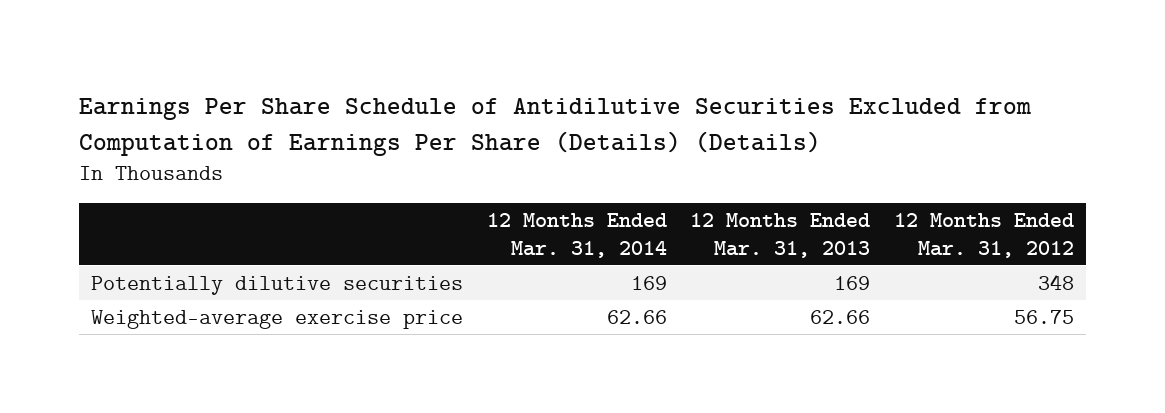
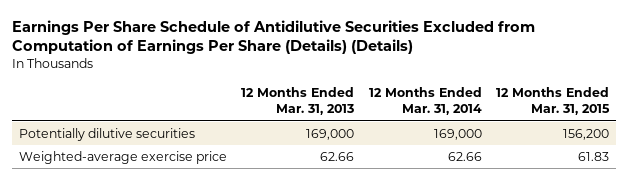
- | 12 Months Ended Mar. 31, 2014 | 12 Months Ended Mar. 31, 2013 | 12 Months Ended Mar. 31, 2012
+ | 12 Months Ended Mar. 31, 2013 | 12 Months Ended Mar. 31, 2014 | 12 Months Ended Mar. 31, 2015
- Potentially dilutive securities | 169 | 169 | 348
+ Potentially dilutive securities | 169,000 | 169,000 | 156,200

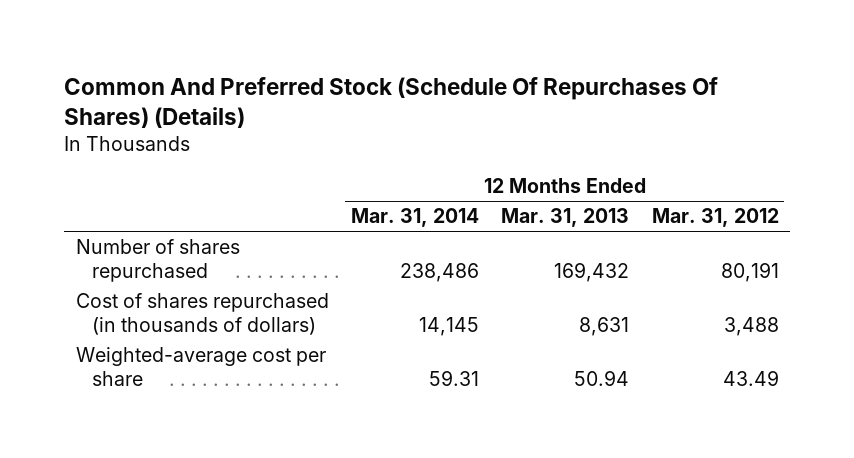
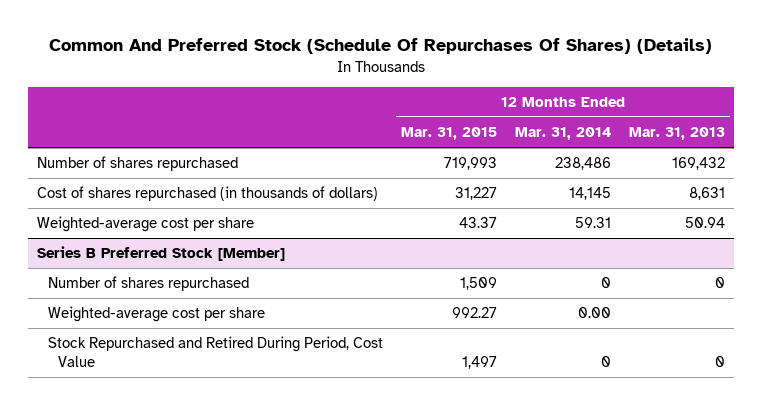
- | 12 Months Ended Mar. 31, 2014 | 12 Months Ended Mar. 31, 2013 | 12 Months Ended Mar. 31, 2012
+ | 12 Months Ended Mar. 31, 2015 | 12 Months Ended Mar. 31, 2014 | 12 Months Ended Mar. 31, 2013
+ Series B Preferred Stock [Member]
+ Number of shares repurchased | 1,509 | 0 | 0
+ Weighted-average cost per share | 992.27 | 0.00 |
+ Stock Repurchased and Retired During Period, Cost Value | 1,497 | 0 | 0

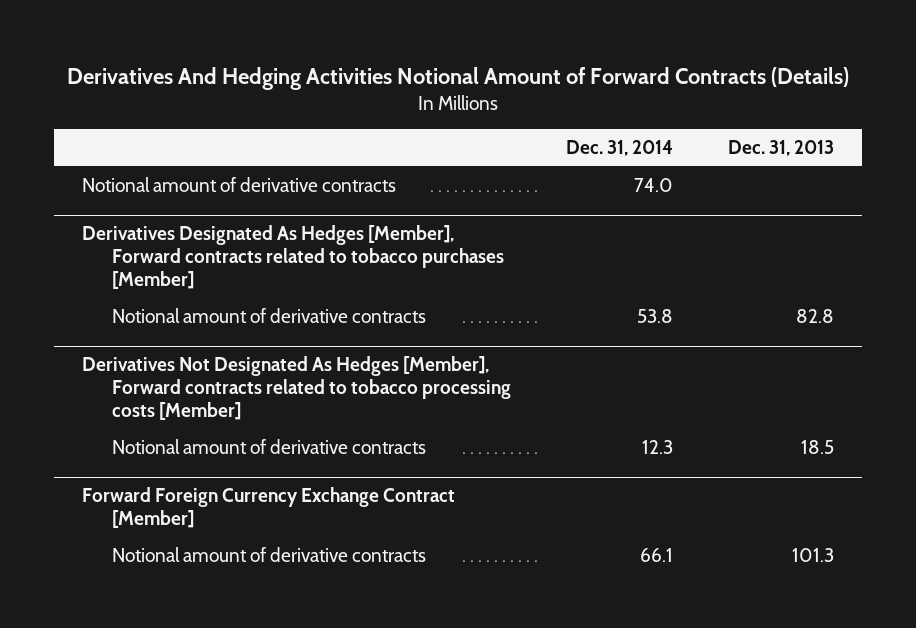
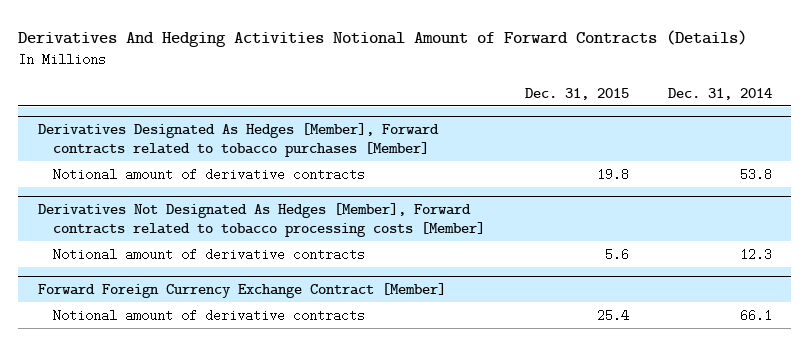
- | Dec. 31, 2014 | Dec. 31, 2013
+ | Dec. 31, 2015 | Dec. 31, 2014
- Notional amount of derivative contracts | 74.0 |

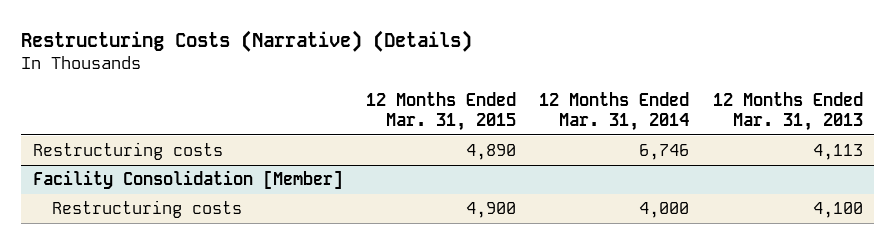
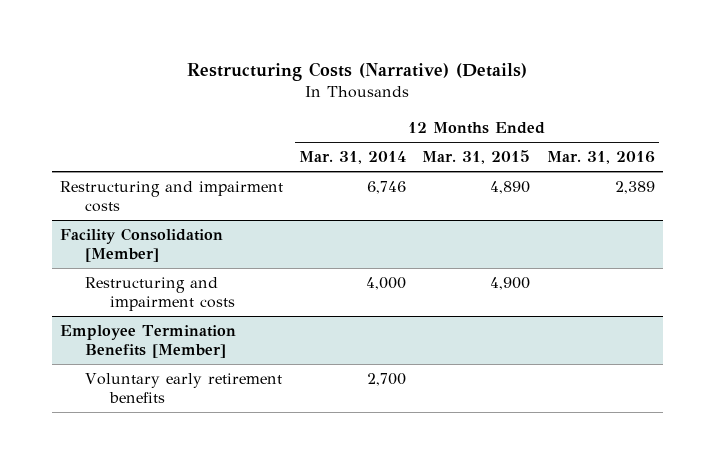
- | 12 Months Ended Mar. 31, 2015 | 12 Months Ended Mar. 31, 2014 | 12 Months Ended Mar. 31, 2013
+ | 12 Months Ended Mar. 31, 2014 | 12 Months Ended Mar. 31, 2015 | 12 Months Ended Mar. 31, 2016
- Restructuring costs | 4,890 | 6,746 | 4,113
+ Restructuring and impairment costs | 6,746 | 4,890 | 2,389
@ Facility Consolidation [Member]
- Restructuring costs | 4,900 | 4,000 | 4,100
+ Restructuring and impairment costs | 4,000 | 4,900 |
+ Employee Termination Benefits [Member]
+ Voluntary early retirement benefits | 2,700 | |

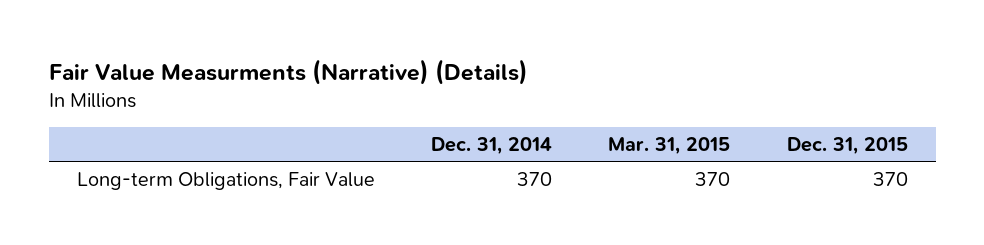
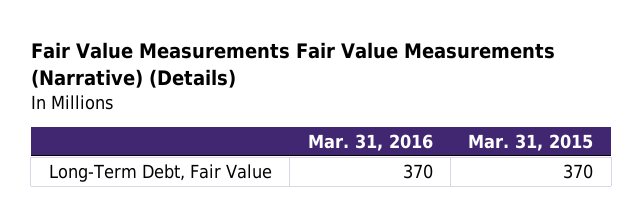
- Fair Value Measurments (Narrative) (Details)
+ Fair Value Measurements Fair Value Measurements (Narrative) (Details)
- | Dec. 31, 2014 | Mar. 31, 2015 | Dec. 31, 2015
+ | Mar. 31, 2016 | Mar. 31, 2015
- Long-term Obligations, Fair Value | 370 | 370 | 370
+ Long-Term Debt, Fair Value | 370 | 370

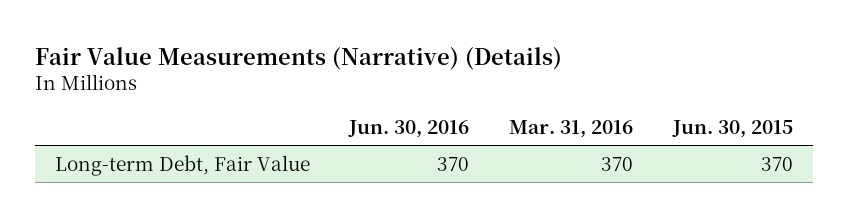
- Fair Value Measurements Fair Value Measurements (Narrative) (Details)
+ Fair Value Measurements (Narrative) (Details)
- | Mar. 31, 2016 | Mar. 31, 2015
+ | Jun. 30, 2016 | Mar. 31, 2016 | Jun. 30, 2015
- Long-Term Debt, Fair Value | 370 | 370
+ Long-term Debt, Fair Value | 370 | 370 | 370

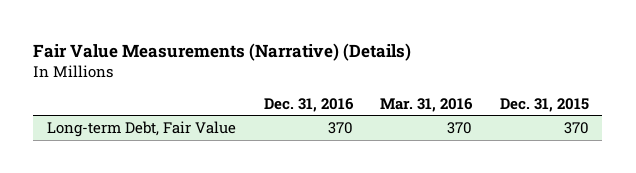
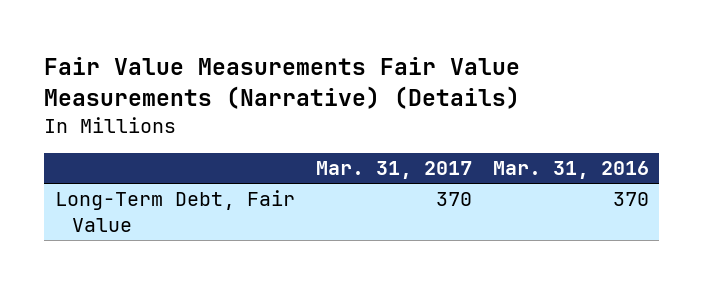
- Fair Value Measurements (Narrative) (Details)
+ Fair Value Measurements Fair Value Measurements (Narrative) (Details)
- | Dec. 31, 2016 | Mar. 31, 2016 | Dec. 31, 2015
+ | Mar. 31, 2017 | Mar. 31, 2016
- Long-term Debt, Fair Value | 370 | 370 | 370
+ Long-Term Debt, Fair Value | 370 | 370

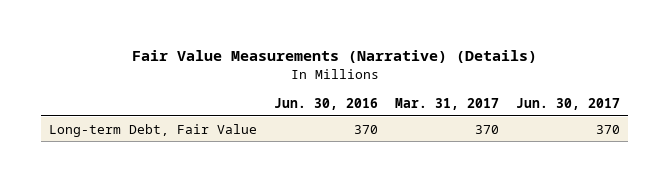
- Fair Value Measurements Fair Value Measurements (Narrative) (Details)
+ Fair Value Measurements (Narrative) (Details)
- | Mar. 31, 2017 | Mar. 31, 2016
+ | Jun. 30, 2016 | Mar. 31, 2017 | Jun. 30, 2017
- Long-Term Debt, Fair Value | 370 | 370
+ Long-term Debt, Fair Value | 370 | 370 | 370

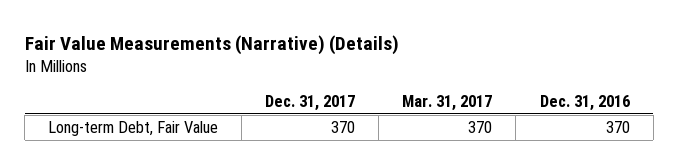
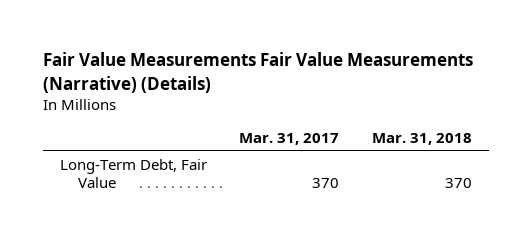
- Fair Value Measurements (Narrative) (Details)
+ Fair Value Measurements Fair Value Measurements (Narrative) (Details)
- | Dec. 31, 2017 | Mar. 31, 2017 | Dec. 31, 2016
+ | Mar. 31, 2017 | Mar. 31, 2018
- Long-term Debt, Fair Value | 370 | 370 | 370
+ Long-Term Debt, Fair Value | 370 | 370

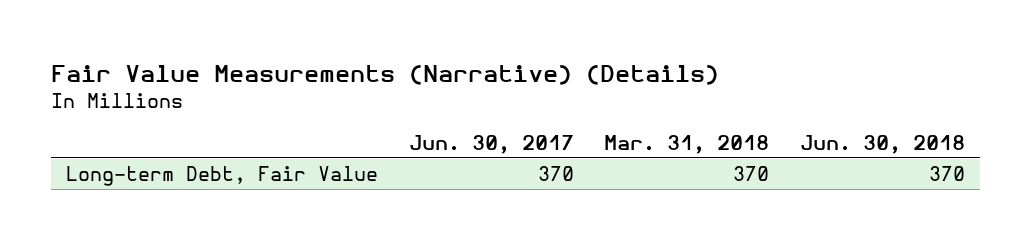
- Fair Value Measurements Fair Value Measurements (Narrative) (Details)
+ Fair Value Measurements (Narrative) (Details)
- | Mar. 31, 2017 | Mar. 31, 2018
+ | Jun. 30, 2017 | Mar. 31, 2018 | Jun. 30, 2018
- Long-Term Debt, Fair Value | 370 | 370
+ Long-term Debt, Fair Value | 370 | 370 | 370

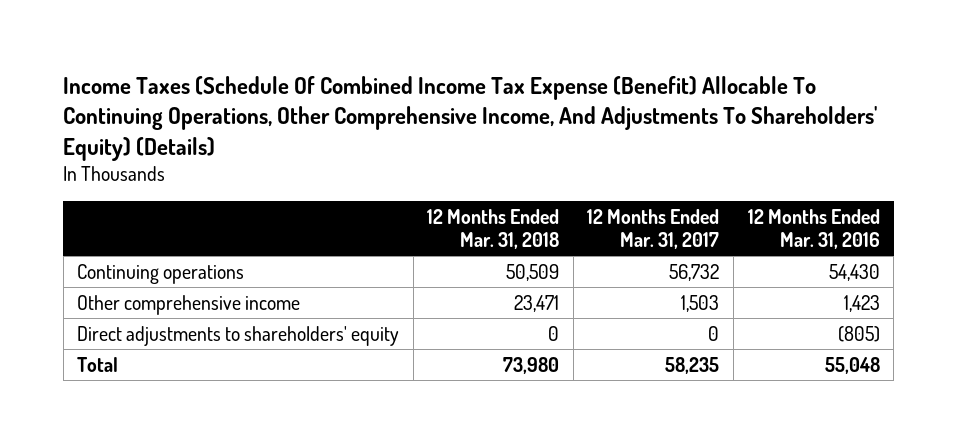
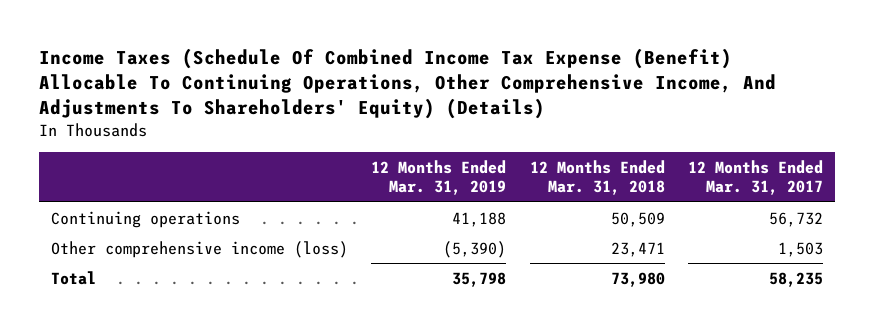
- | 12 Months Ended Mar. 31, 2018 | 12 Months Ended Mar. 31, 2017 | 12 Months Ended Mar. 31, 2016
+ | 12 Months Ended Mar. 31, 2019 | 12 Months Ended Mar. 31, 2018 | 12 Months Ended Mar. 31, 2017
- Other comprehensive income | 23,471 | 1,503 | 1,423
- Direct adjustments to shareholders' equity | 0 | 0 | (805)
+ Other comprehensive income (loss) | (5,390) | 23,471 | 1,503

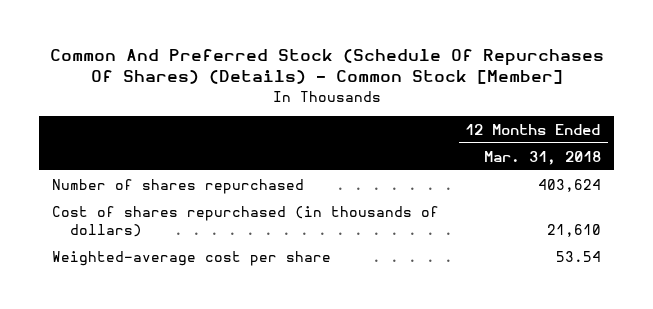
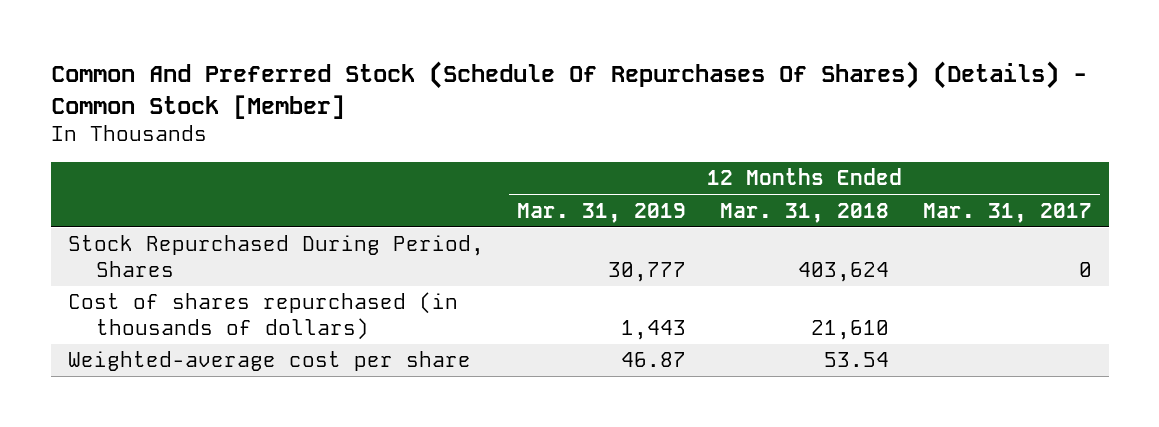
- | 12 Months Ended Mar. 31, 2018
+ | 12 Months Ended Mar. 31, 2019 | 12 Months Ended Mar. 31, 2018 | 12 Months Ended Mar. 31, 2017
- Number of shares repurchased | 403,624
+ Stock Repurchased During Period, Shares | 30,777 | 403,624 | 0

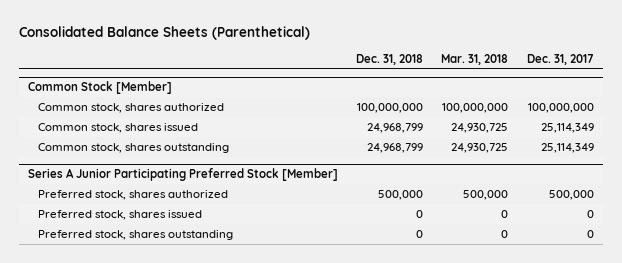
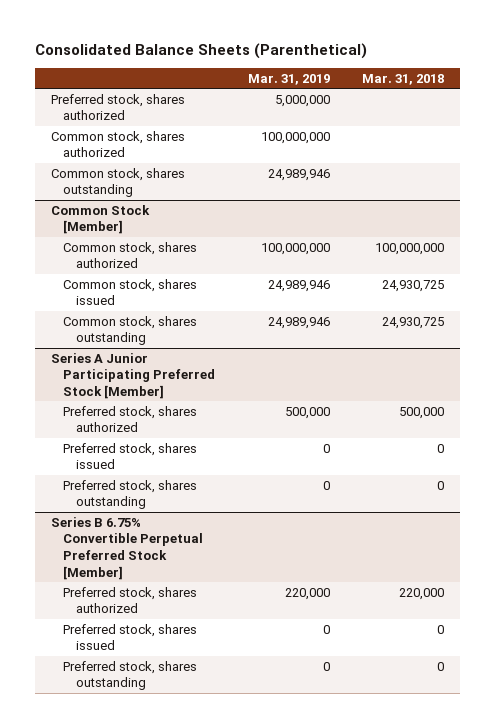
- | Dec. 31, 2018 | Mar. 31, 2018 | Dec. 31, 2017
+ | Mar. 31, 2019 | Mar. 31, 2018
+ Preferred stock, shares authorized | 5,000,000 |
+ Common stock, shares authorized | 100,000,000 |
+ Common stock, shares outstanding | 24,989,946 |
+ Series B 6.75% Convertible Perpetual Preferred Stock [Member]
+ Preferred stock, shares authorized | 220,000 | 220,000
+ Preferred stock, shares issued | 0 | 0
+ Preferred stock, shares outstanding | 0 | 0

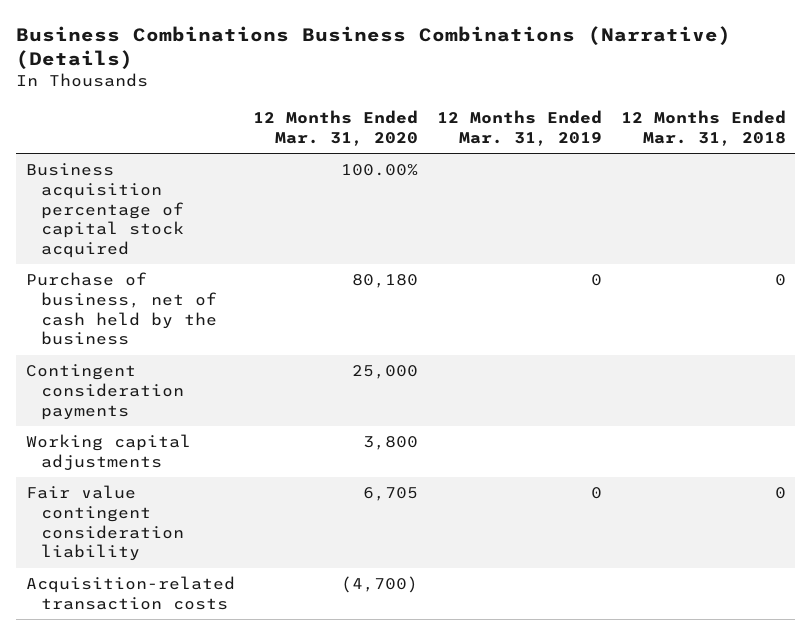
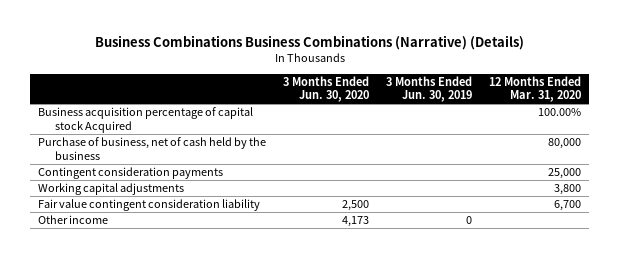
- | 12 Months Ended Mar. 31, 2020 | 12 Months Ended Mar. 31, 2019 | 12 Months Ended Mar. 31, 2018
+ | 3 Months Ended Jun. 30, 2020 | 3 Months Ended Jun. 30, 2019 | 12 Months Ended Mar. 31, 2020
- Business acquisition percentage of capital stock acquired | 100.00% | |
- Purchase of business, net of cash held by the business | 80,180 | 0 | 0
+ Business acquisition percentage of capital stock Acquired | | | 100.00%
+ Purchase of business, net of cash held by the business | | | 80,000
- Fair value contingent consideration liability | 6,705 | 0 | 0
- Acquisition-related transaction costs | (4,700) | |
+ Fair value contingent consideration liability | 2,500 | | 6,700
+ Other income | 4,173 | 0 |

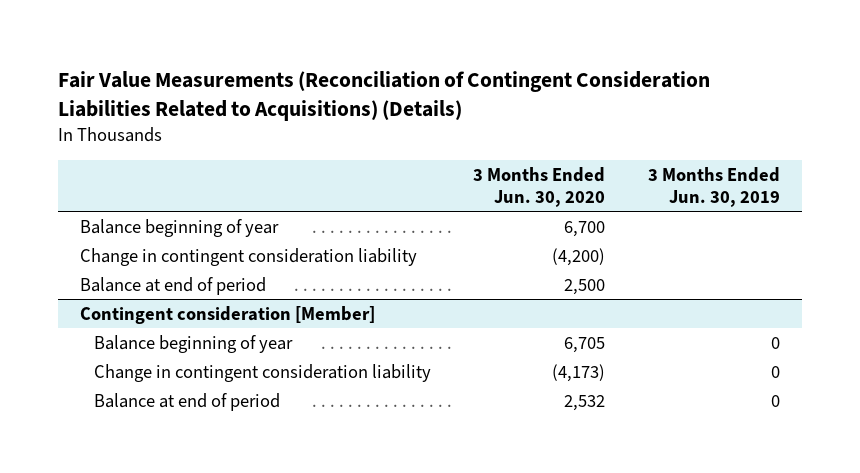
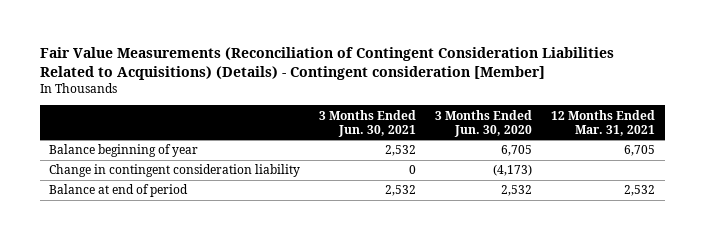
- Fair Value Measurements (Reconciliation of Contingent Consideration Liabilities Related to Acquisitions) (Details)
+ Fair Value Measurements (Reconciliation of Contingent Consideration Liabilities Related to Acquisitions) (Details) - Contingent consideration [Member]
- | 3 Months Ended Jun. 30, 2020 | 3 Months Ended Jun. 30, 2019
+ | 3 Months Ended Jun. 30, 2021 | 3 Months Ended Jun. 30, 2020 | 12 Months Ended Mar. 31, 2021
- Balance beginning of year | 6,700 |
- Change in contingent consideration liability | (4,200) |
- Balance at end of period | 2,500 |
- Contingent consideration [Member]

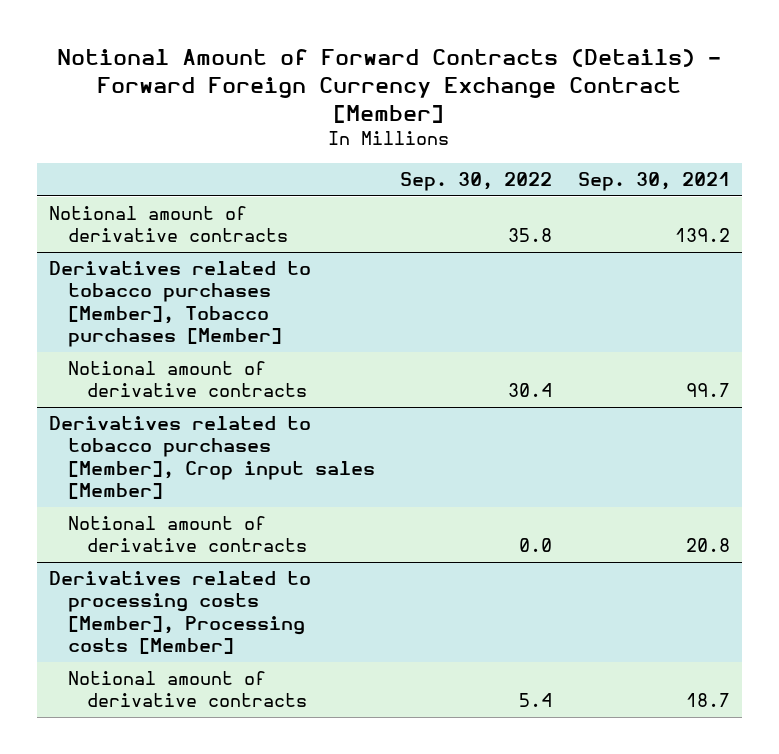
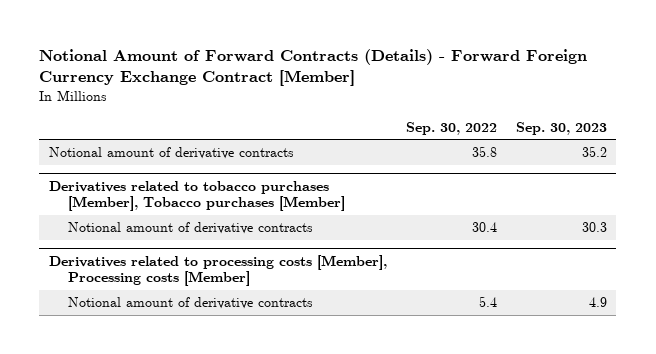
- | Sep. 30, 2022 | Sep. 30, 2021
+ | Sep. 30, 2022 | Sep. 30, 2023
- Derivatives related to tobacco purchases [Member], Crop input sales [Member]
- Notional amount of derivative contracts | 0.0 | 20.8

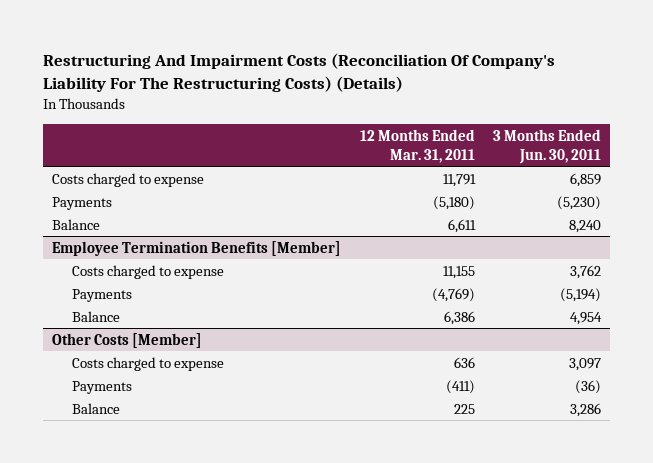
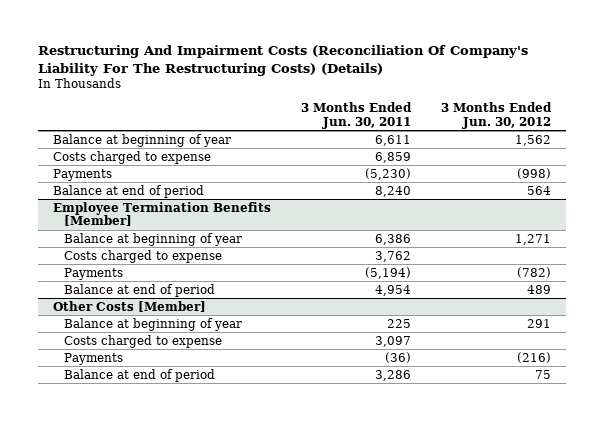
- | 12 Months Ended Mar. 31, 2011 | 3 Months Ended Jun. 30, 2011
+ | 3 Months Ended Jun. 30, 2011 | 3 Months Ended Jun. 30, 2012
+ Balance at beginning of year | 6,611 | 1,562
- Balance | 6,611 | 8,240
+ Balance at end of period | 8,240 | 564
@ Employee Termination Benefits [Member]
+ Balance at beginning of year | 6,386 | 1,271
- Balance | 6,386 | 4,954
+ Balance at end of period | 4,954 | 489
@ Other Costs [Member]
+ Balance at beginning of year | 225 | 291
- Balance | 225 | 3,286
+ Balance at end of period | 3,286 | 75

